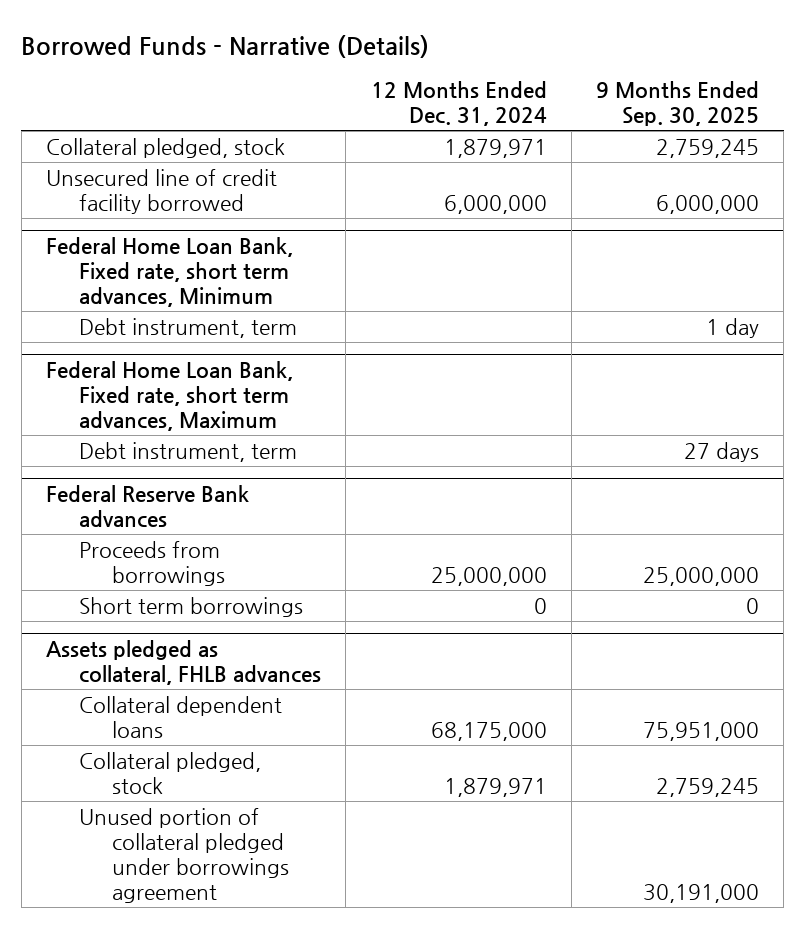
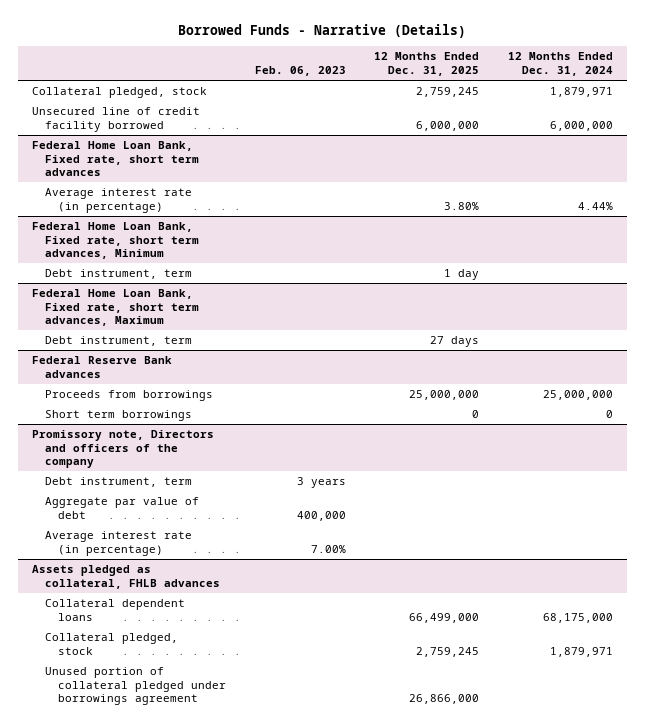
- | 12 Months Ended Dec. 31, 2024 | 9 Months Ended Sep. 30, 2025
+ | Feb. 06, 2023 | 12 Months Ended Dec. 31, 2025 | 12 Months Ended Dec. 31, 2024
+ Federal Home Loan Bank, Fixed rate, short term advances
+ Average interest rate (in percentage) | | 3.80% | 4.44%
+ Promissory note, Directors and officers of the company
+ Debt instrument, term | 3 years | |
+ Aggregate par value of debt | 400,000 | |
+ Average interest rate (in percentage) | 7.00% | |

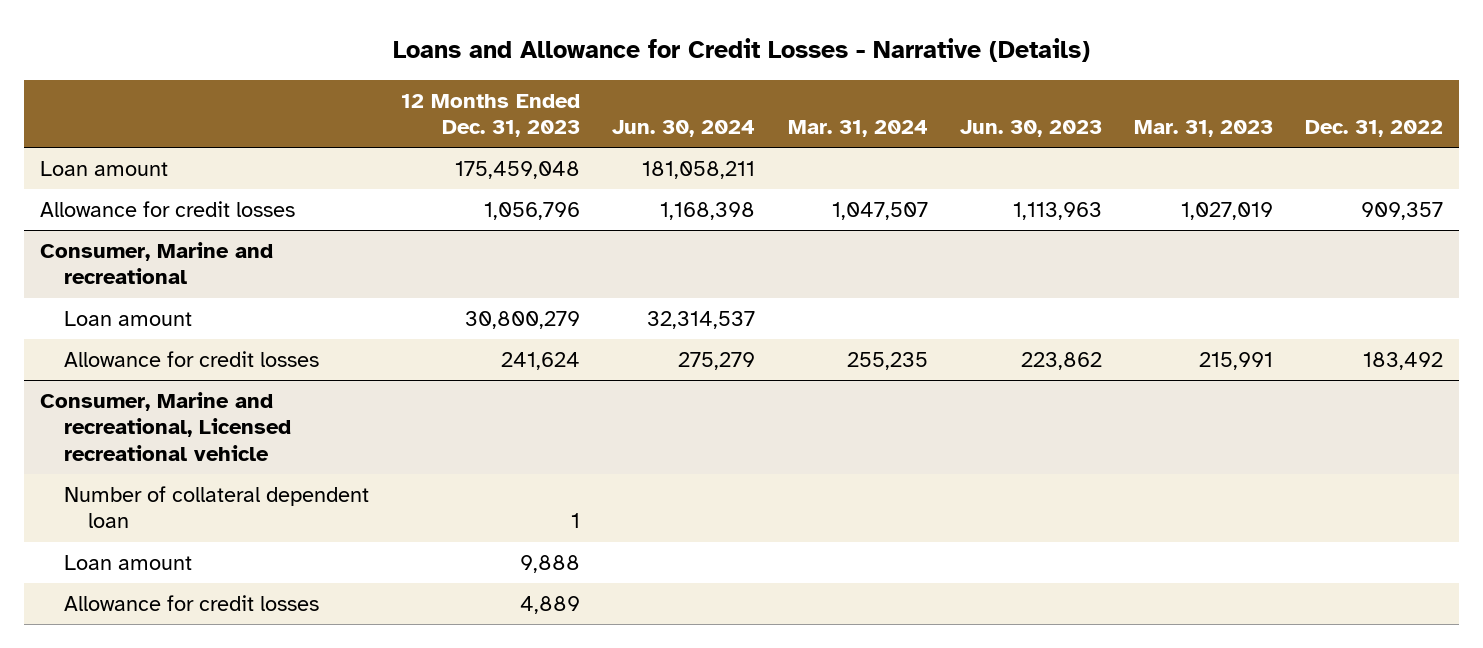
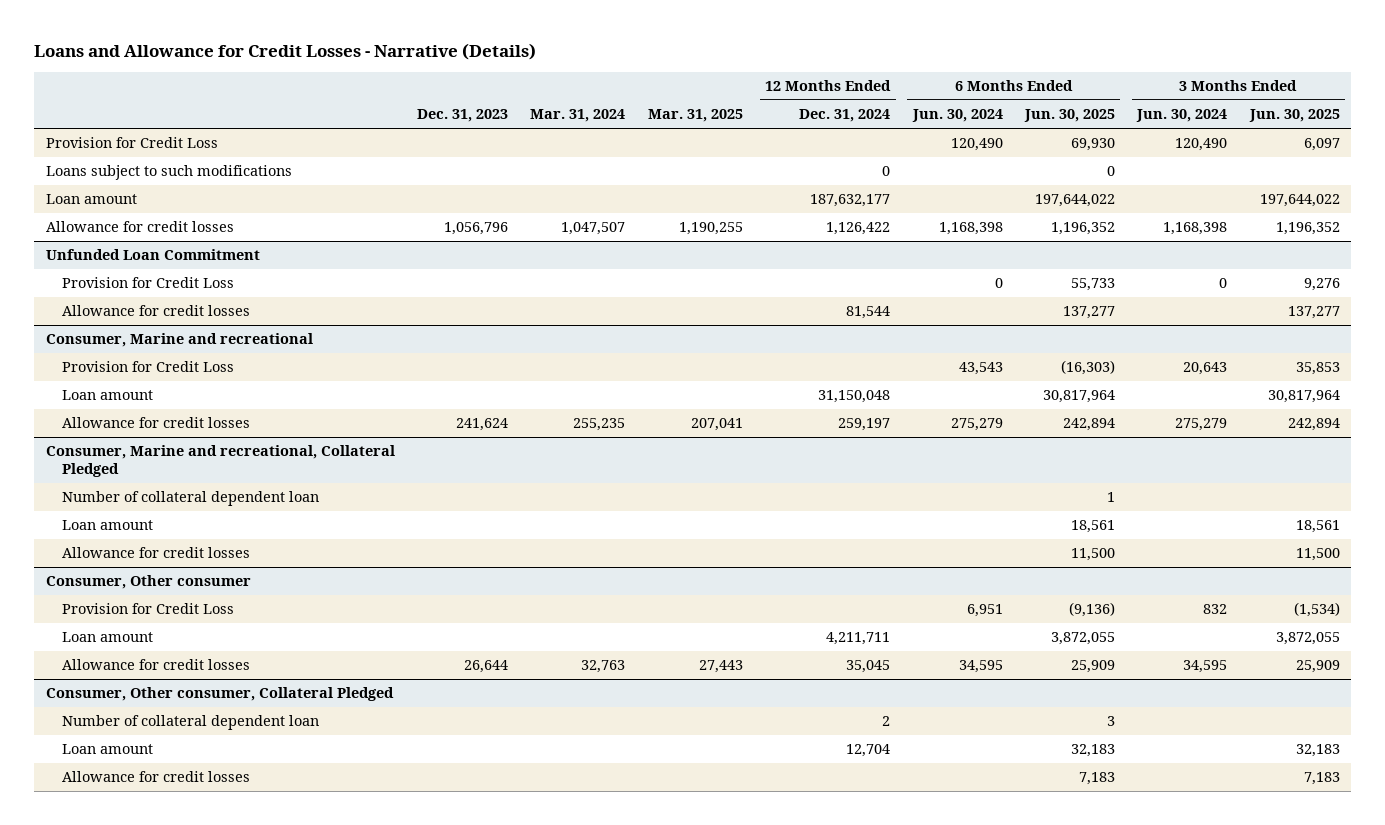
- | 12 Months Ended Dec. 31, 2023 | Jun. 30, 2024 | Mar. 31, 2024 | Jun. 30, 2023 | Mar. 31, 2023 | Dec. 31, 2022
+ | Dec. 31, 2023 | Mar. 31, 2024 | Mar. 31, 2025 | 12 Months Ended Dec. 31, 2024 | 6 Months Ended Jun. 30, 2024 | 6 Months Ended Jun. 30, 2025 | 3 Months Ended Jun. 30, 2024 | 3 Months Ended Jun. 30, 2025
+ Provision for Credit Loss | | | | | 120,490 | 69,930 | 120,490 | 6,097
+ Loans subject to such modifications | | | | 0 | | 0 | |
+ Unfunded Loan Commitment
+ Provision for Credit Loss | | | | | 0 | 55,733 | 0 | 9,276
+ Allowance for credit losses | | | | 81,544 | | 137,277 | | 137,277
@ Consumer, Marine and recreational
+ Provision for Credit Loss | | | | | 43,543 | (16,303) | 20,643 | 35,853
- Consumer, Marine and recreational, Licensed recreational vehicle
+ Consumer, Marine and recreational, Collateral Pledged
+ Consumer, Other consumer
+ Provision for Credit Loss | | | | | 6,951 | (9,136) | 832 | (1,534)
+ Loan amount | | | | 4,211,711 | | 3,872,055 | | 3,872,055
+ Allowance for credit losses | 26,644 | 32,763 | 27,443 | 35,045 | 34,595 | 25,909 | 34,595 | 25,909
+ Consumer, Other consumer, Collateral Pledged
+ Number of collateral dependent loan | | | | 2 | | 3 | |
+ Loan amount | | | | 12,704 | | 32,183 | | 32,183
+ Allowance for credit losses | | | | | | 7,183 | | 7,183

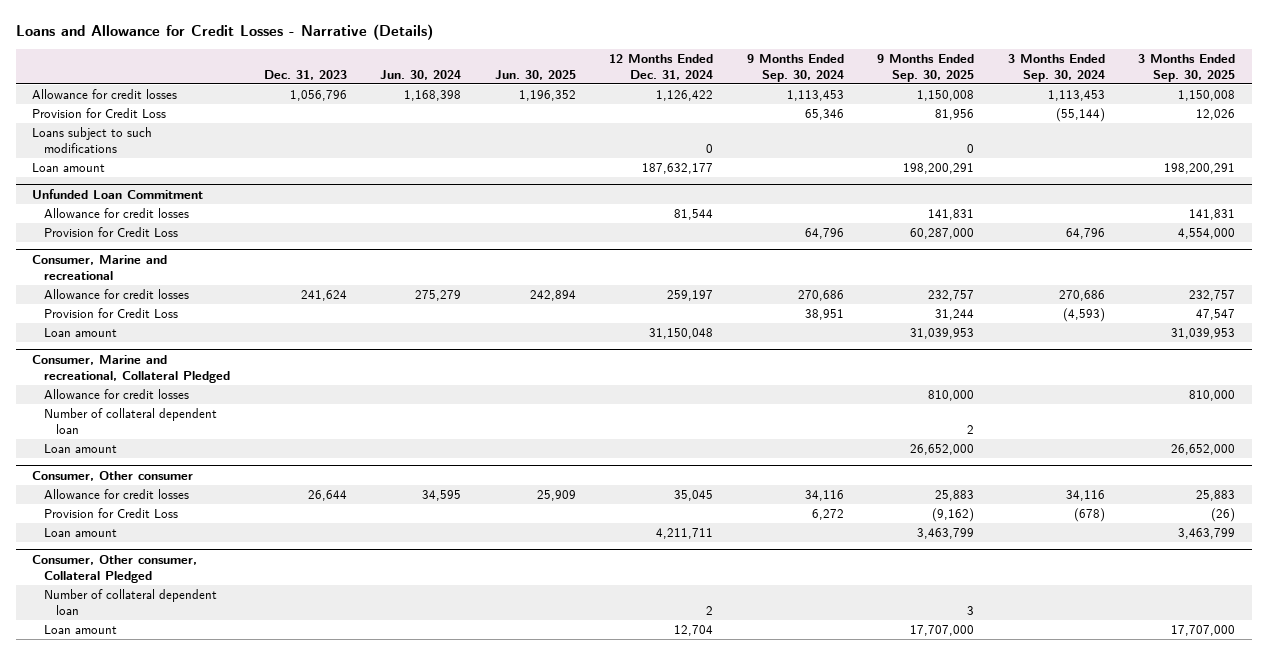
- | Dec. 31, 2023 | Mar. 31, 2024 | Mar. 31, 2025 | 12 Months Ended Dec. 31, 2024 | 6 Months Ended Jun. 30, 2024 | 6 Months Ended Jun. 30, 2025 | 3 Months Ended Jun. 30, 2024 | 3 Months Ended Jun. 30, 2025
+ | Dec. 31, 2023 | Jun. 30, 2024 | Jun. 30, 2025 | 12 Months Ended Dec. 31, 2024 | 9 Months Ended Sep. 30, 2024 | 9 Months Ended Sep. 30, 2025 | 3 Months Ended Sep. 30, 2024 | 3 Months Ended Sep. 30, 2025
moved up: Allowance for credit losses | 1,056,796 | 1,168,398 | 1,196,352 | 1,126,422 | 1,113,453 | 1,150,008 | 1,113,453 | 1,150,008
@ Unfunded Loan Commitment
moved down: Provision for Credit Loss | | | | | 64,796 | 60,287,000 | 64,796 | 4,554,000
@ Consumer, Marine and recreational
moved up: Allowance for credit losses | 241,624 | 275,279 | 242,894 | 259,197 | 270,686 | 232,757 | 270,686 | 232,757
@ Consumer, Marine and recreational, Collateral Pledged
moved up: Allowance for credit losses | | | | | | 810,000 | | 810,000
@ Consumer, Other consumer
moved up: Allowance for credit losses | 26,644 | 34,595 | 25,909 | 35,045 | 34,116 | 25,883 | 34,116 | 25,883
@ Consumer, Other consumer, Collateral Pledged
- Allowance for credit losses | | | | | | 7,183 | | 7,183

